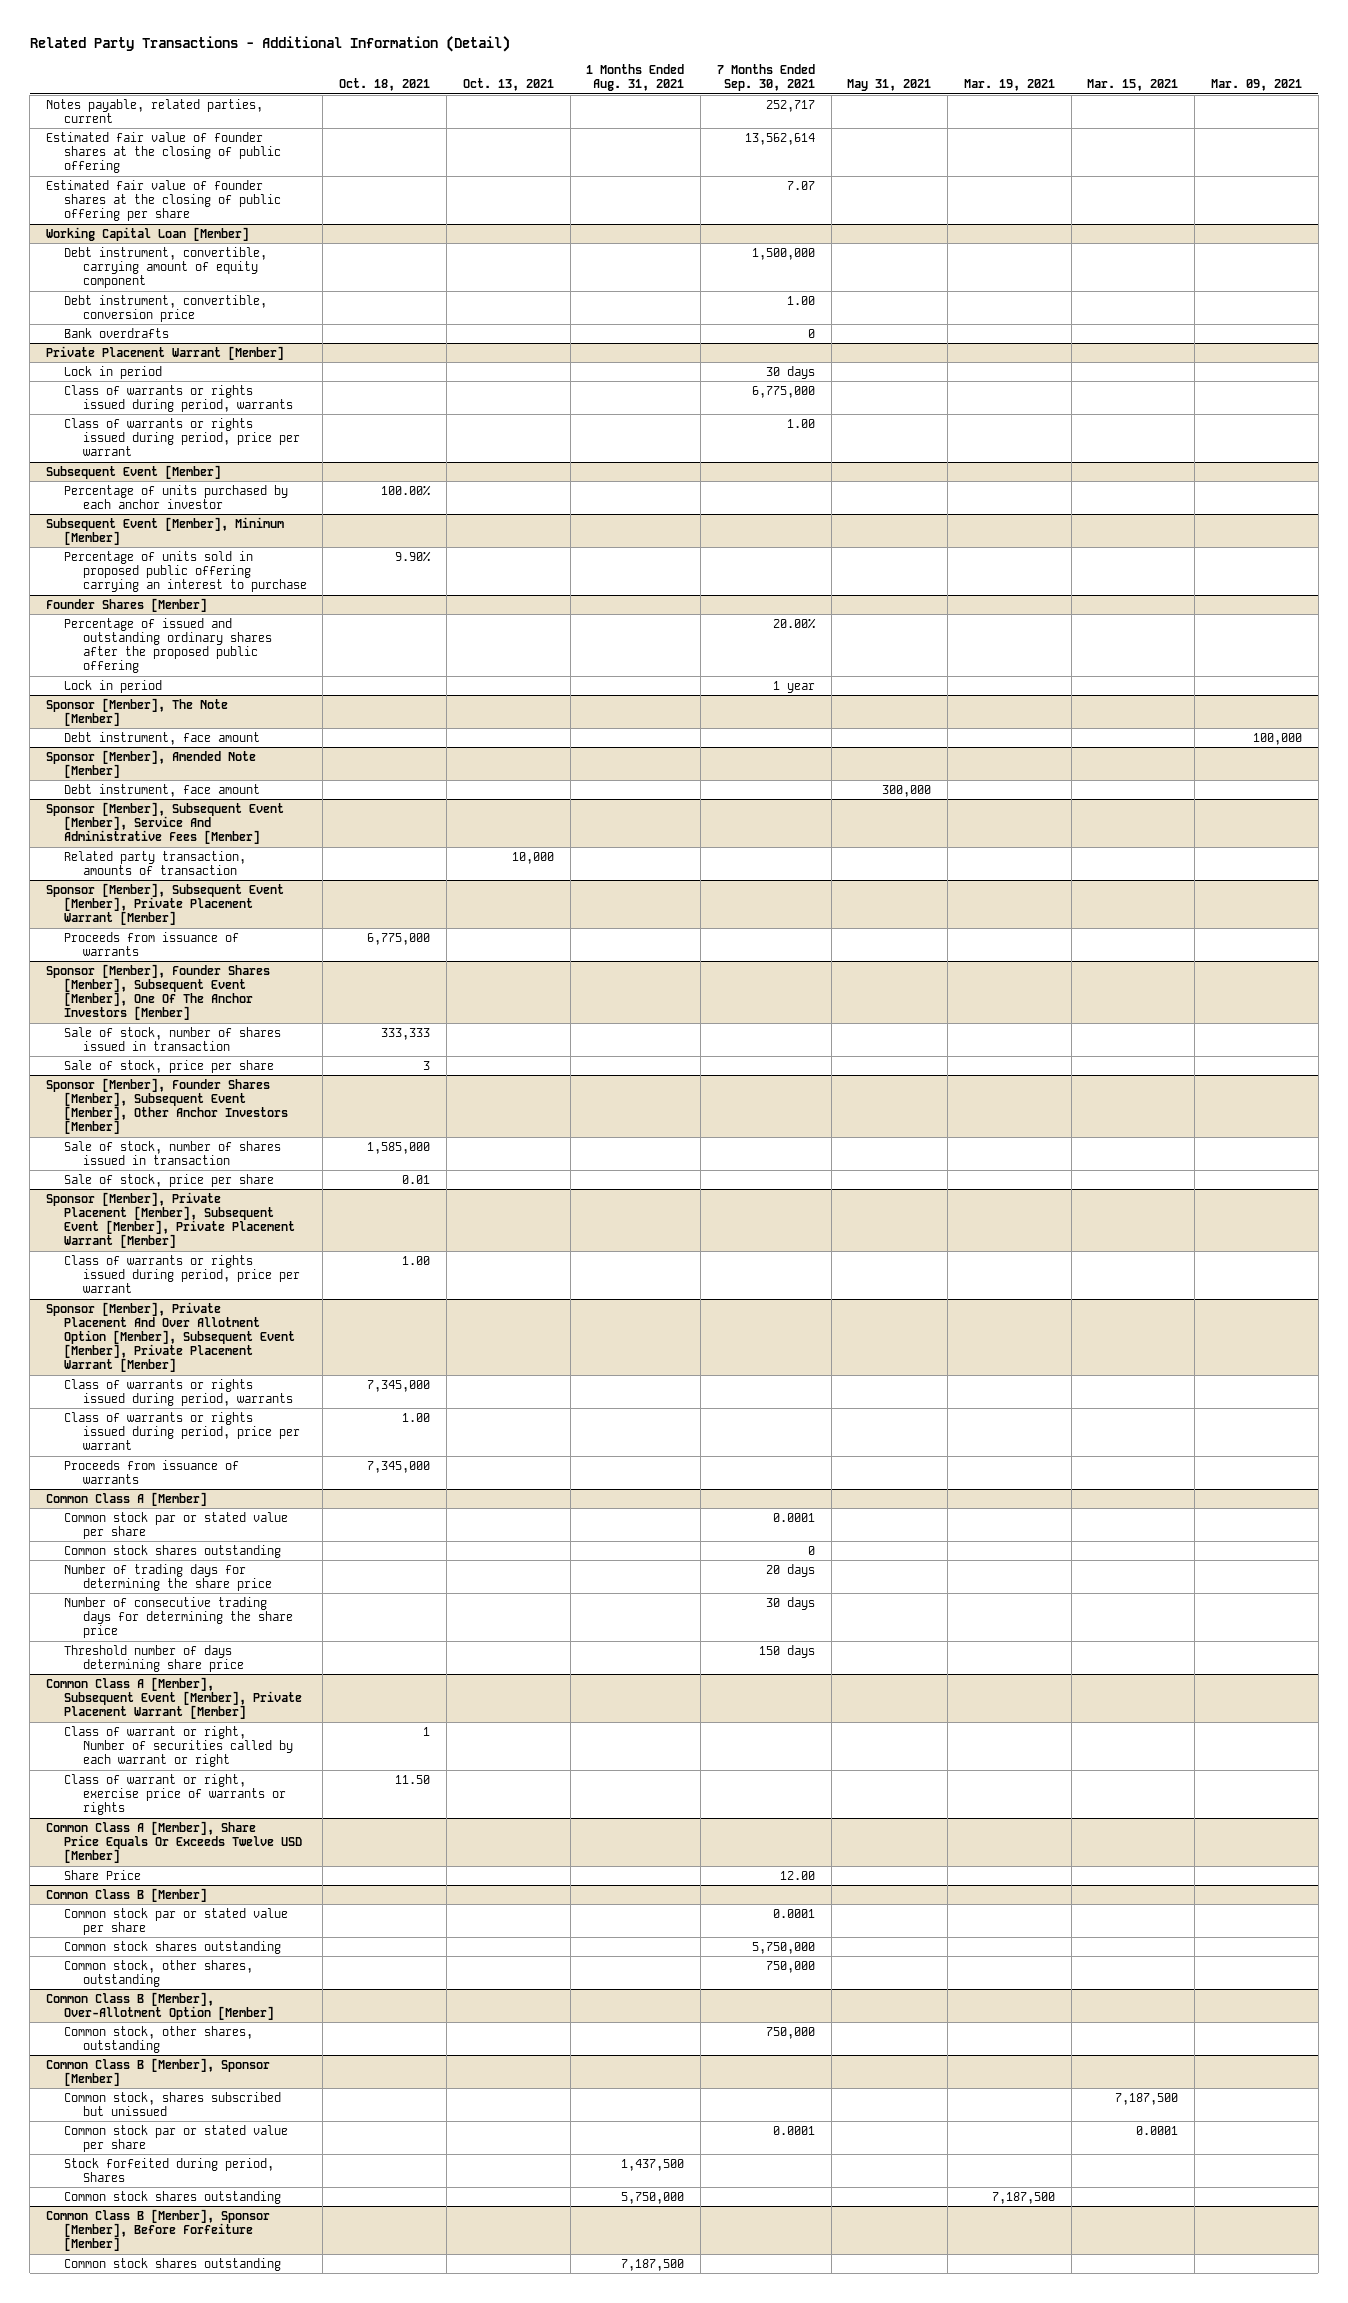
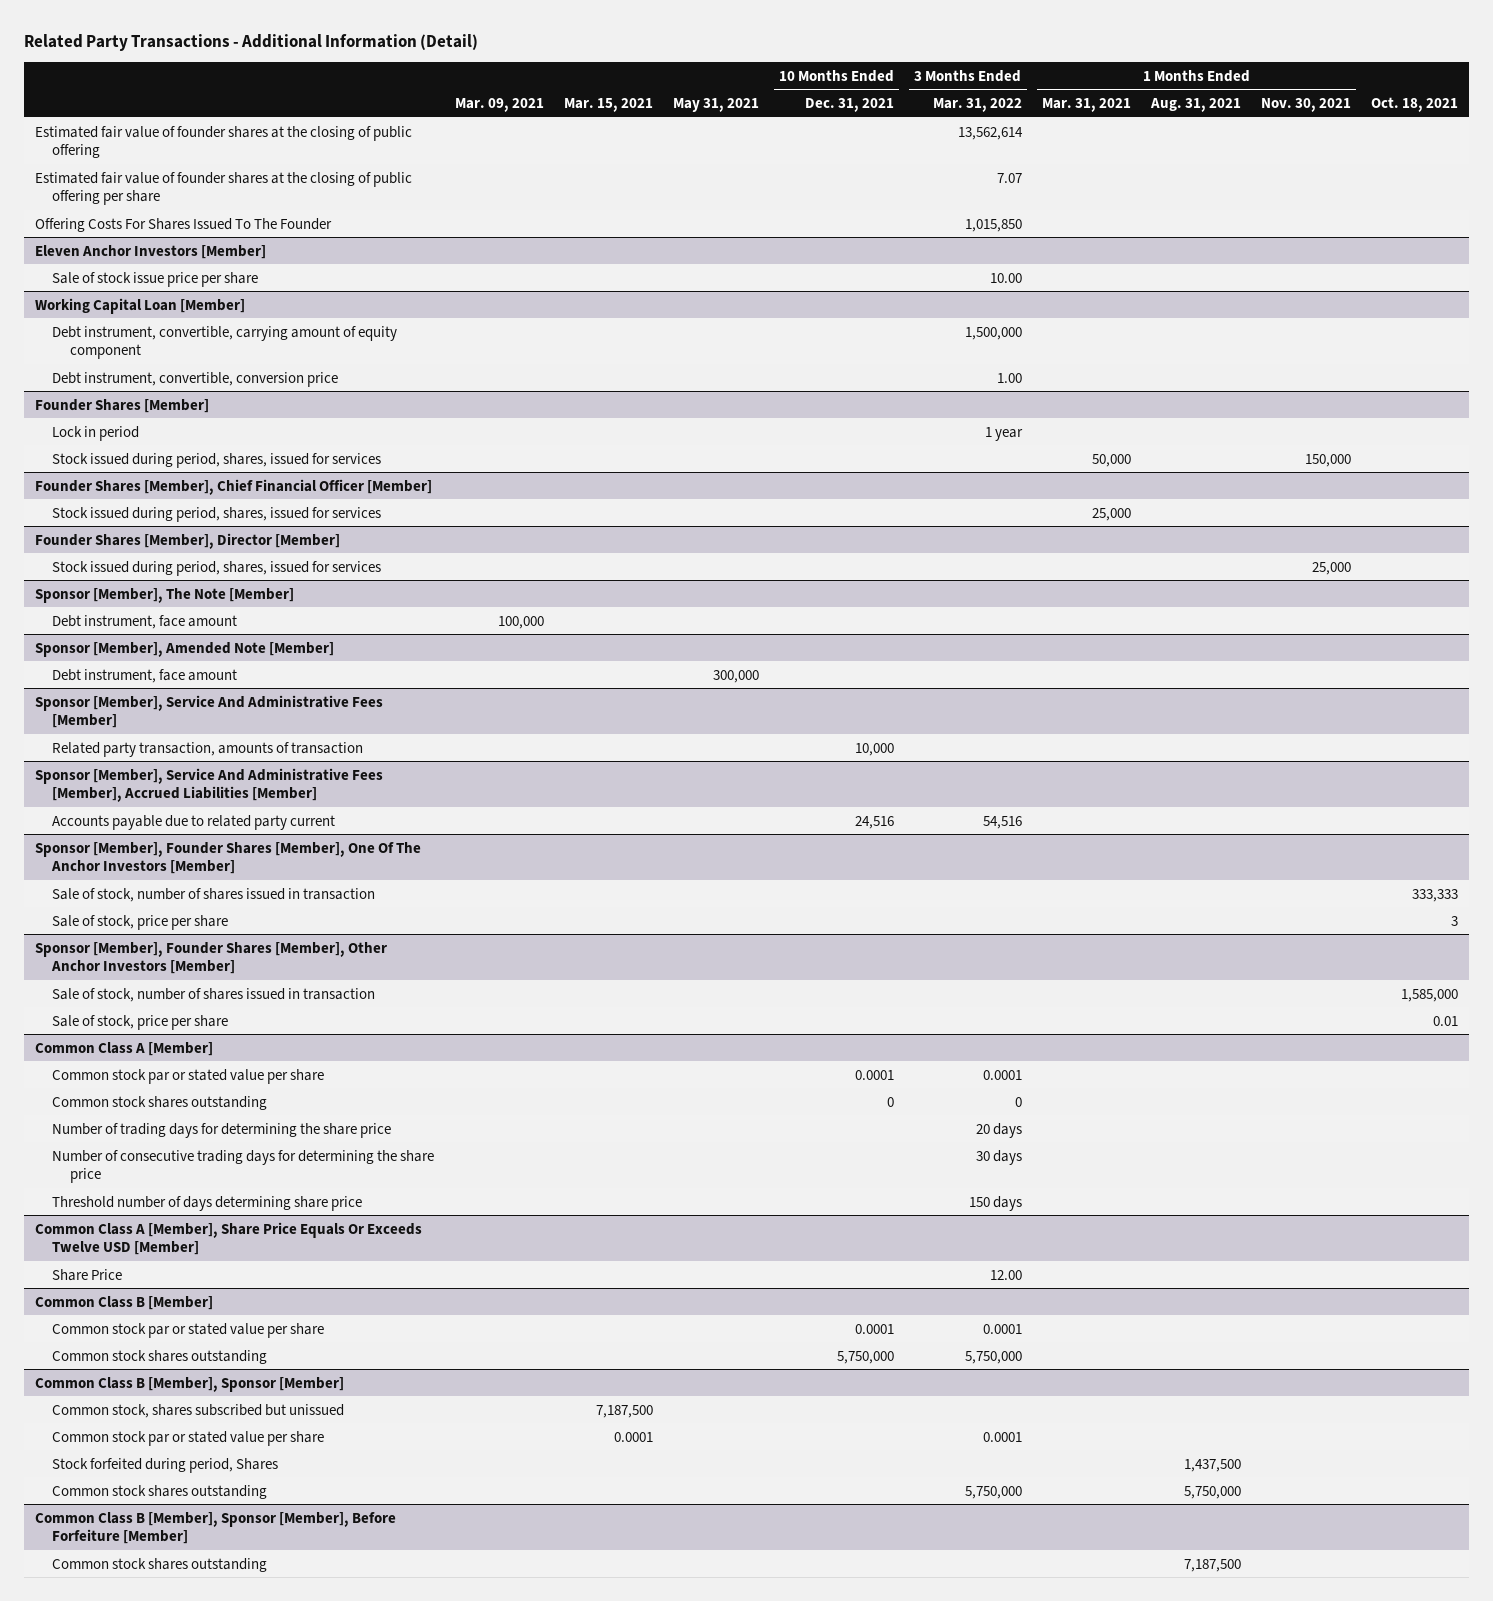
- | Oct. 18, 2021 | Oct. 13, 2021 | 1 Months Ended Aug. 31, 2021 | 7 Months Ended Sep. 30, 2021 | May 31, 2021 | Mar. 19, 2021 | Mar. 15, 2021 | Mar. 09, 2021
+ | Mar. 09, 2021 | Mar. 15, 2021 | May 31, 2021 | 10 Months Ended Dec. 31, 2021 | 3 Months Ended Mar. 31, 2022 | 1 Months Ended Mar. 31, 2021 | 1 Months Ended Aug. 31, 2021 | 1 Months Ended Nov. 30, 2021 | Oct. 18, 2021
- Notes payable, related parties, current | | | | 252,717 | | | |
+ Offering Costs For Shares Issued To The Founder | | | | | 1,015,850 | | | |
+ Eleven Anchor Investors [Member]
+ Sale of stock issue price per share | | | | | 10.00 | | | |
@ Working Capital Loan [Member]
- Bank overdrafts | | | | 0 | | | |
- Private Placement Warrant [Member]
- Lock in period | | | | 30 days | | | |
- Class of warrants or rights issued during period, warrants | | | | 6,775,000 | | | |
- Class of warrants or rights issued during period, price per warrant | | | | 1.00 | | | |
- Subsequent Event [Member]
- Percentage of units purchased by each anchor investor | 100.00% | | | | | | |
- Subsequent Event [Member], Minimum [Member]
- Percentage of units sold in proposed public offering carrying an interest to purchase | 9.90% | | | | | | |
@ Founder Shares [Member]
- Percentage of issued and outstanding ordinary shares after the proposed public offering | | | | 20.00% | | | |
+ Stock issued during period, shares, issued for services | | | | | | 50,000 | | 150,000 |
+ Founder Shares [Member], Chief Financial Officer [Member]
+ Stock issued during period, shares, issued for services | | | | | | 25,000 | | |
+ Founder Shares [Member], Director [Member]
+ Stock issued during period, shares, issued for services | | | | | | | | 25,000 |
- Sponsor [Member], Subsequent Event [Member], Service And Administrative Fees [Member]
+ Sponsor [Member], Service And Administrative Fees [Member]
- Sponsor [Member], Subsequent Event [Member], Private Placement Warrant [Member]
- Proceeds from issuance of warrants | 6,775,000 | | | | | | |
- Sponsor [Member], Founder Shares [Member], Subsequent Event [Member], One Of The Anchor Investors [Member]
+ Sponsor [Member], Service And Administrative Fees [Member], Accrued Liabilities [Member]
+ Accounts payable due to related party current | | | | 24,516 | 54,516 | | | |
+ Sponsor [Member], Founder Shares [Member], One Of The Anchor Investors [Member]
- Sponsor [Member], Founder Shares [Member], Subsequent Event [Member], Other Anchor Investors [Member]
+ Sponsor [Member], Founder Shares [Member], Other Anchor Investors [Member]
- Sponsor [Member], Private Placement [Member], Subsequent Event [Member], Private Placement Warrant [Member]
- Class of warrants or rights issued during period, price per warrant | 1.00 | | | | | | |
- Sponsor [Member], Private Placement And Over Allotment Option [Member], Subsequent Event [Member], Private Placement Warrant [Member]
- Class of warrants or rights issued during period, warrants | 7,345,000 | | | | | | |
- Class of warrants or rights issued during period, price per warrant | 1.00 | | | | | | |
- Proceeds from issuance of warrants | 7,345,000 | | | | | | |
- Common Class A [Member], Subsequent Event [Member], Private Placement Warrant [Member]
- Class of warrant or right, Number of securities called by each warrant or right | 1 | | | | | | |
- Class of warrant or right, exercise price of warrants or rights | 11.50 | | | | | | |
@ Common Class B [Member]
- Common stock, other shares, outstanding | | | | 750,000 | | | |
- Common Class B [Member], Over-Allotment Option [Member]
- Common stock, other shares, outstanding | | | | 750,000 | | | |

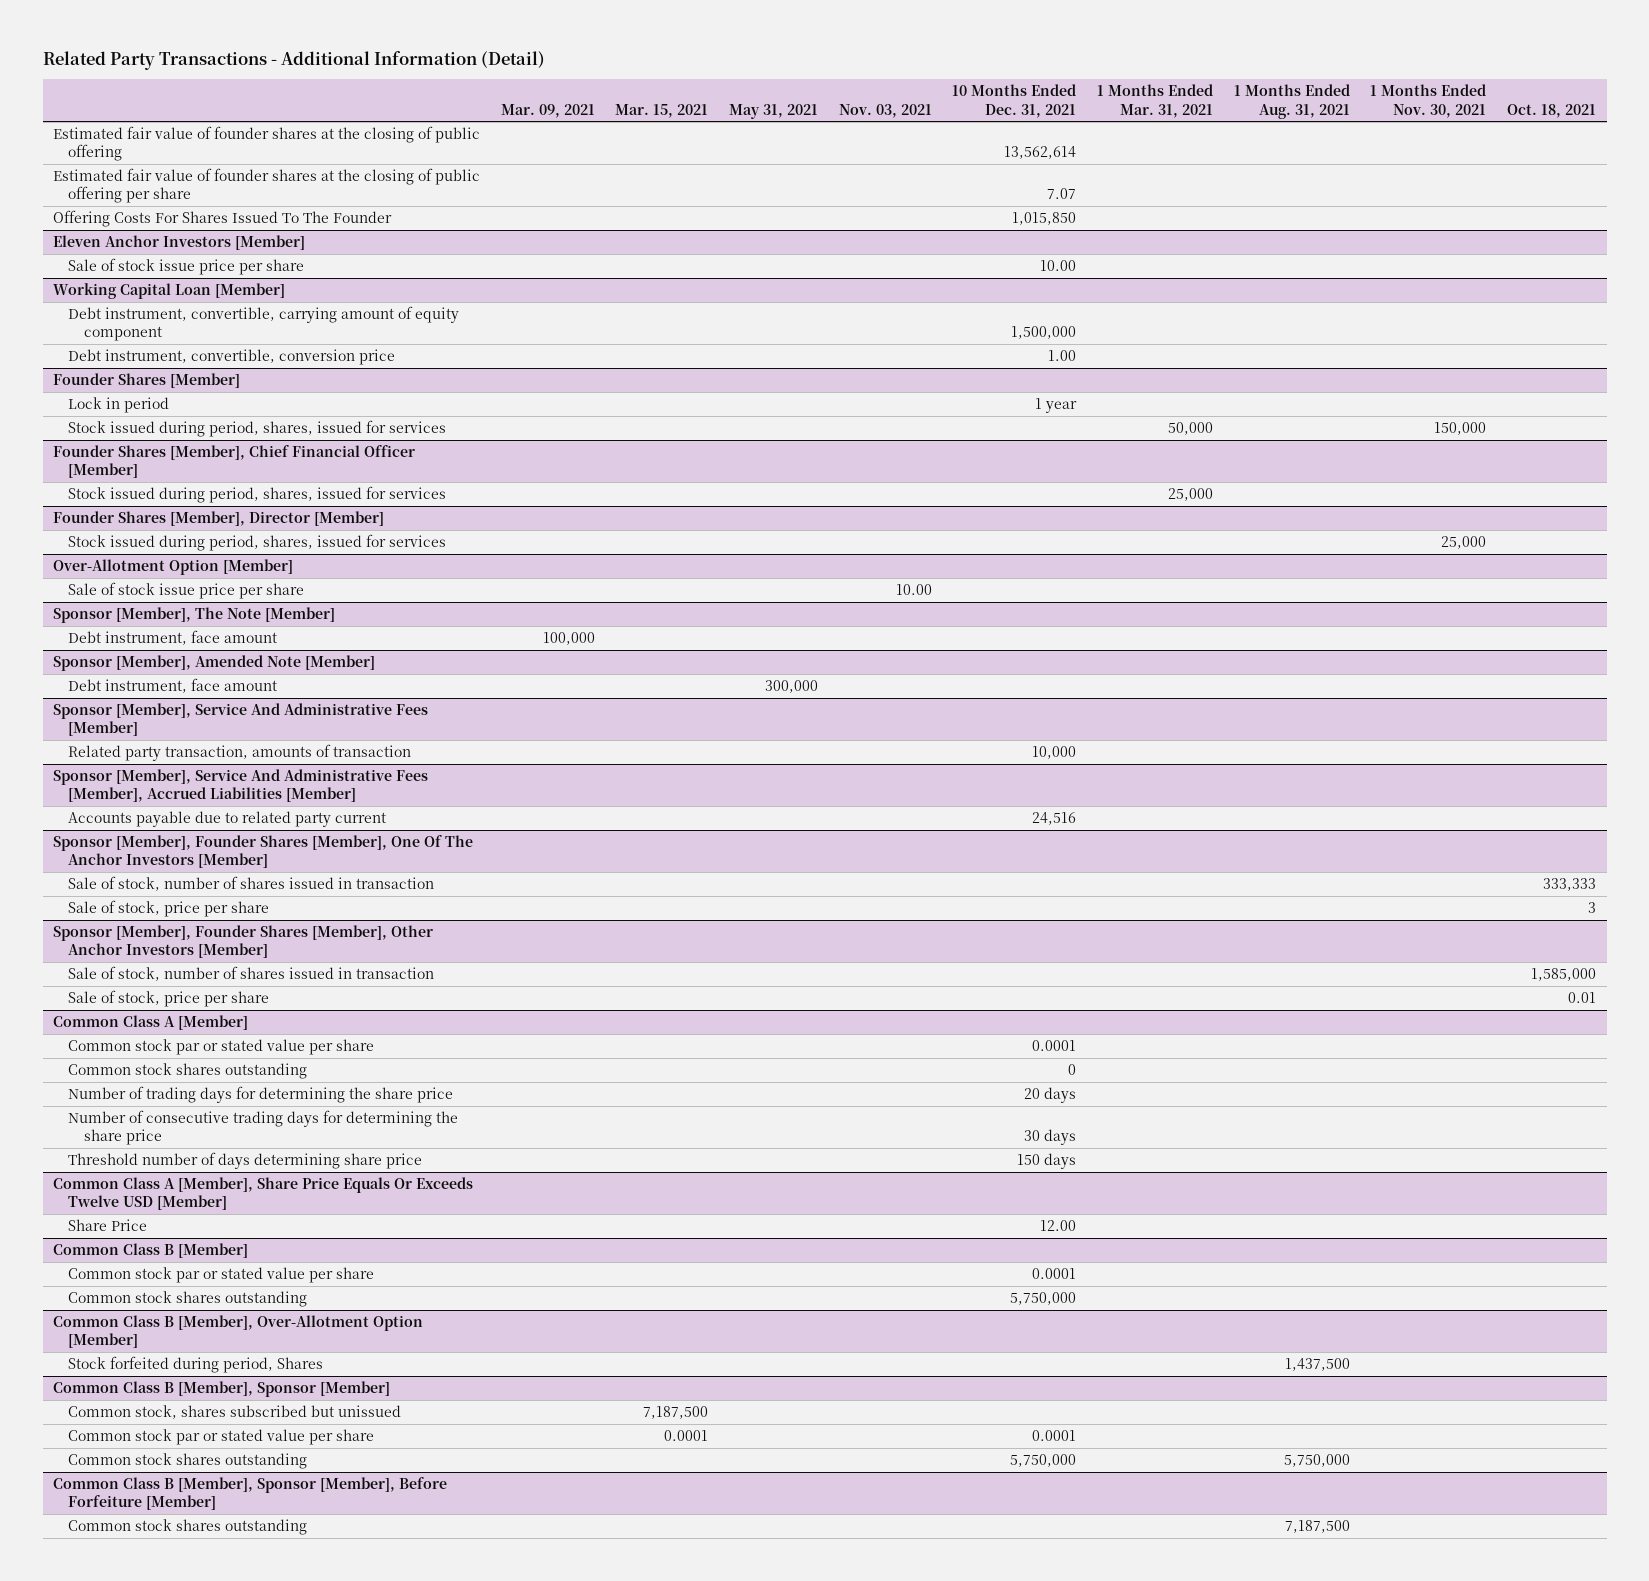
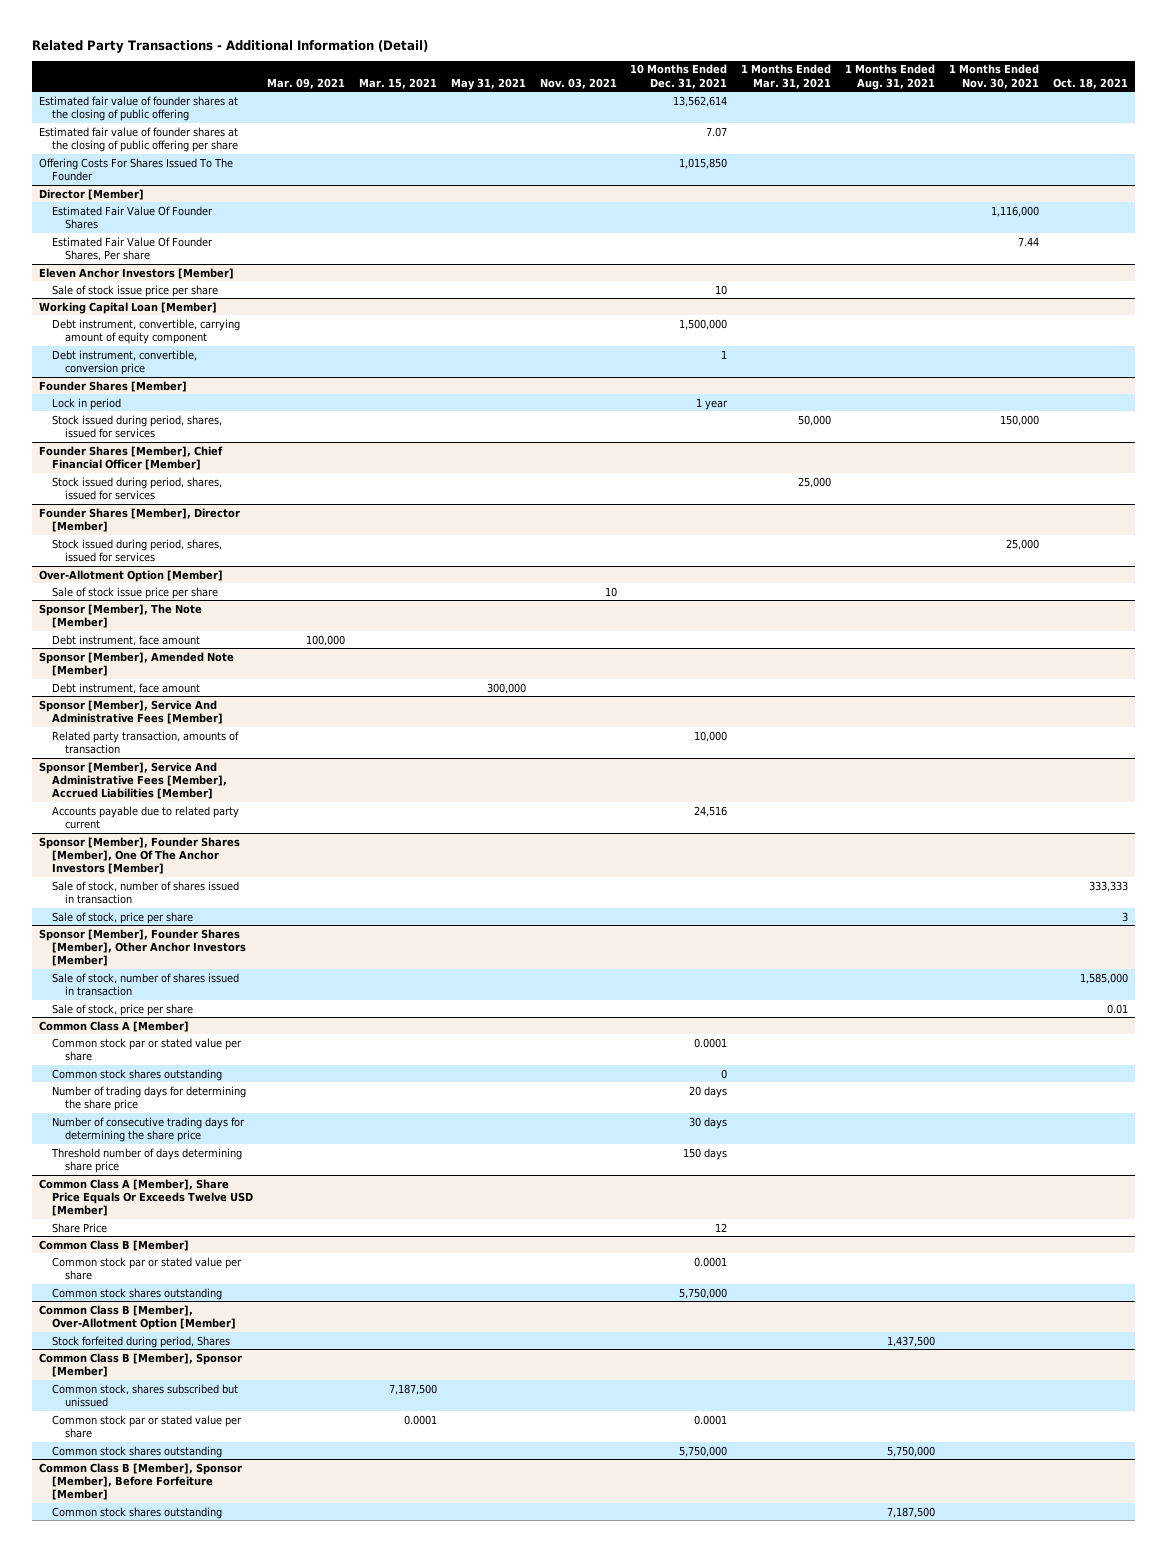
+ Director [Member]
+ Estimated Fair Value Of Founder Shares | | | | | | | | 1,116,000 |
+ Estimated Fair Value Of Founder Shares, Per share | | | | | | | | 7.44 |
@ Eleven Anchor Investors [Member]
- Sale of stock issue price per share | | | | | 10.00 | | | |
+ Sale of stock issue price per share | | | | | 10 | | | |
@ Working Capital Loan [Member]
- Debt instrument, convertible, conversion price | | | | | 1.00 | | | |
+ Debt instrument, convertible, conversion price | | | | | 1 | | | |
@ Over-Allotment Option [Member]
- Sale of stock issue price per share | | | | 10.00 | | | | |
+ Sale of stock issue price per share | | | | 10 | | | | |
@ Common Class A [Member], Share Price Equals Or Exceeds Twelve USD [Member]
- Share Price | | | | | 12.00 | | | |
+ Share Price | | | | | 12 | | | |

